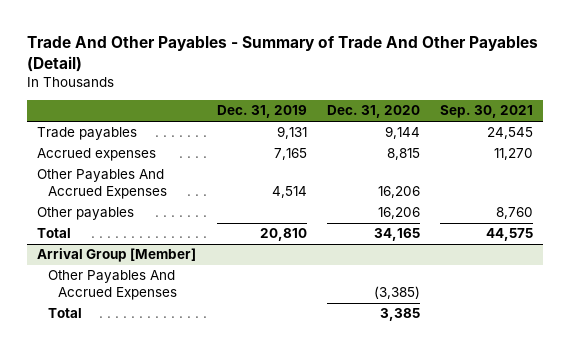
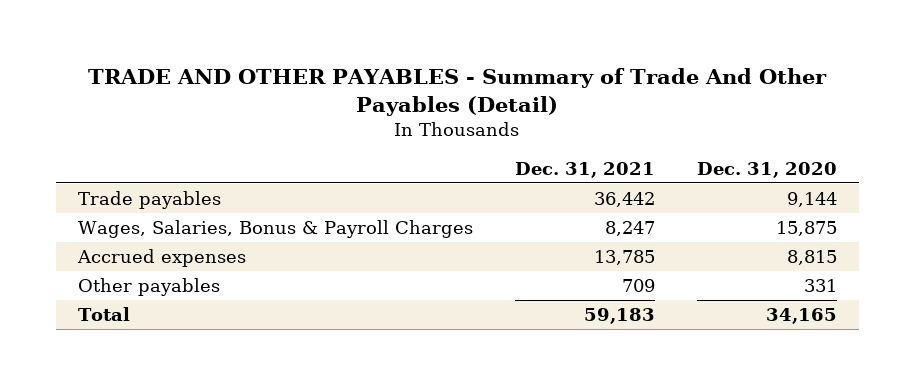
- Trade And Other Payables - Summary of Trade And Other Payables (Detail)
+ TRADE AND OTHER PAYABLES - Summary of Trade And Other Payables (Detail)
- | Dec. 31, 2019 | Dec. 31, 2020 | Sep. 30, 2021
+ | Dec. 31, 2021 | Dec. 31, 2020
+ Wages, Salaries, Bonus & Payroll Charges | 8,247 | 15,875
- Other Payables And Accrued Expenses | 4,514 | 16,206 |
- Other payables | | 16,206 | 8,760
+ Other payables | 709 | 331
- Arrival Group [Member]
- Other Payables And Accrued Expenses | | (3,385) |
- Total | | 3,385 |

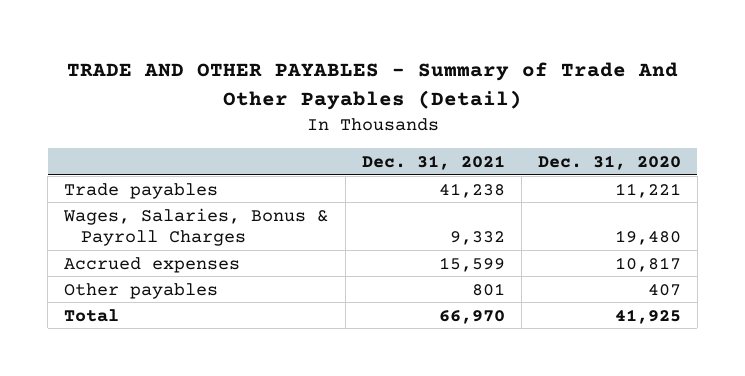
- Trade payables | 36,442 | 9,144
- Wages, Salaries, Bonus & Payroll Charges | 8,247 | 15,875
- Accrued expenses | 13,785 | 8,815
- Other payables | 709 | 331
- Total | 59,183 | 34,165
+ Trade payables | 41,238 | 11,221
+ Wages, Salaries, Bonus & Payroll Charges | 9,332 | 19,480
+ Accrued expenses | 15,599 | 10,817
+ Other payables | 801 | 407
+ Total | 66,970 | 41,925

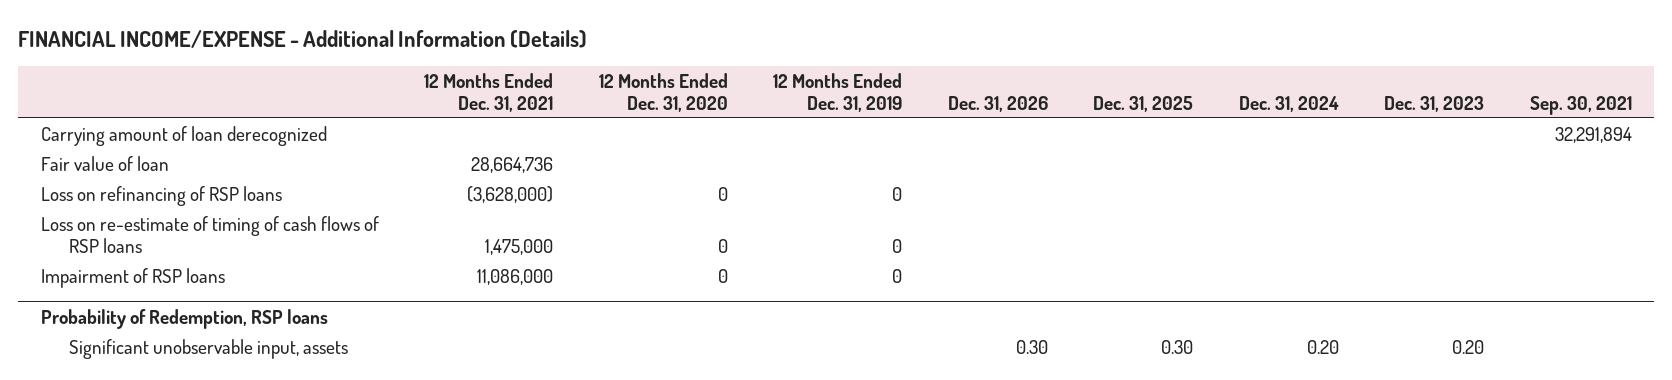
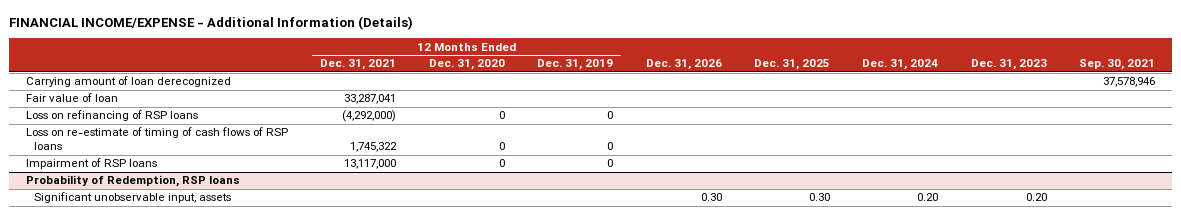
- Carrying amount of loan derecognized | | | | | | | | 32,291,894
- Fair value of loan | 28,664,736 | | | | | | |
- Loss on refinancing of RSP loans | (3,628,000) | 0 | 0 | | | | |
- Loss on re-estimate of timing of cash flows of RSP loans | 1,475,000 | 0 | 0 | | | | |
- Impairment of RSP loans | 11,086,000 | 0 | 0 | | | | |
+ Carrying amount of loan derecognized | | | | | | | | 37,578,946
+ Fair value of loan | 33,287,041 | | | | | | |
+ Loss on refinancing of RSP loans | (4,292,000) | 0 | 0 | | | | |
+ Loss on re-estimate of timing of cash flows of RSP loans | 1,745,322 | 0 | 0 | | | | |
+ Impairment of RSP loans | 13,117,000 | 0 | 0 | | | | |

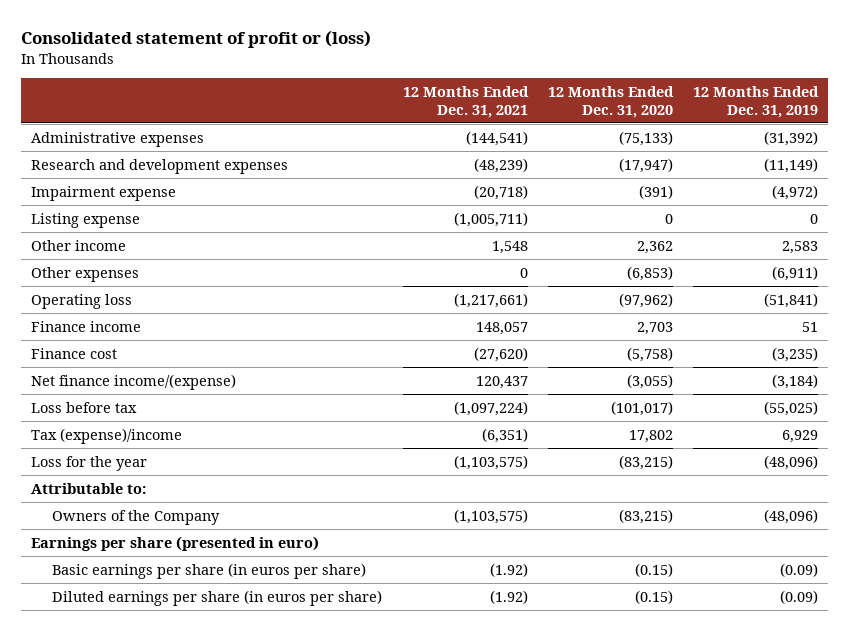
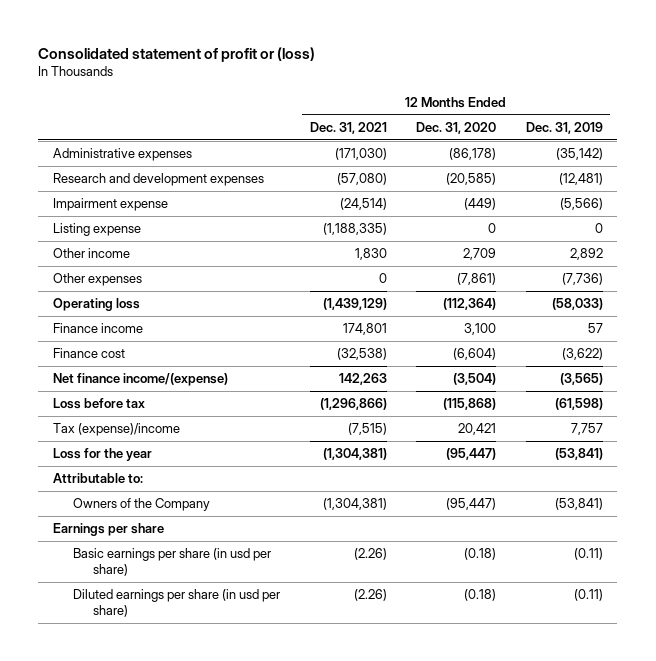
- Administrative expenses | (144,541) | (75,133) | (31,392)
- Research and development expenses | (48,239) | (17,947) | (11,149)
- Impairment expense | (20,718) | (391) | (4,972)
- Listing expense | (1,005,711) | 0 | 0
- Other income | 1,548 | 2,362 | 2,583
- Other expenses | 0 | (6,853) | (6,911)
- Operating loss | (1,217,661) | (97,962) | (51,841)
- Finance income | 148,057 | 2,703 | 51
- Finance cost | (27,620) | (5,758) | (3,235)
- Net finance income/(expense) | 120,437 | (3,055) | (3,184)
- Loss before tax | (1,097,224) | (101,017) | (55,025)
- Tax (expense)/income | (6,351) | 17,802 | 6,929
- Loss for the year | (1,103,575) | (83,215) | (48,096)
+ Administrative expenses | (171,030) | (86,178) | (35,142)
+ Research and development expenses | (57,080) | (20,585) | (12,481)
+ Impairment expense | (24,514) | (449) | (5,566)
+ Listing expense | (1,188,335) | 0 | 0
+ Other income | 1,830 | 2,709 | 2,892
+ Other expenses | 0 | (7,861) | (7,736)
+ Operating loss | (1,439,129) | (112,364) | (58,033)
+ Finance income | 174,801 | 3,100 | 57
+ Finance cost | (32,538) | (6,604) | (3,622)
+ Net finance income/(expense) | 142,263 | (3,504) | (3,565)
+ Loss before tax | (1,296,866) | (115,868) | (61,598)
+ Tax (expense)/income | (7,515) | 20,421 | 7,757
+ Loss for the year | (1,304,381) | (95,447) | (53,841)
- Owners of the Company | (1,103,575) | (83,215) | (48,096)
- Earnings per share (presented in euro)
- Basic earnings per share (in euros per share) | (1.92) | (0.15) | (0.09)
- Diluted earnings per share (in euros per share) | (1.92) | (0.15) | (0.09)
+ Owners of the Company | (1,304,381) | (95,447) | (53,841)
+ Earnings per share
+ Basic earnings per share (in usd per share) | (2.26) | (0.18) | (0.11)
+ Diluted earnings per share (in usd per share) | (2.26) | (0.18) | (0.11)

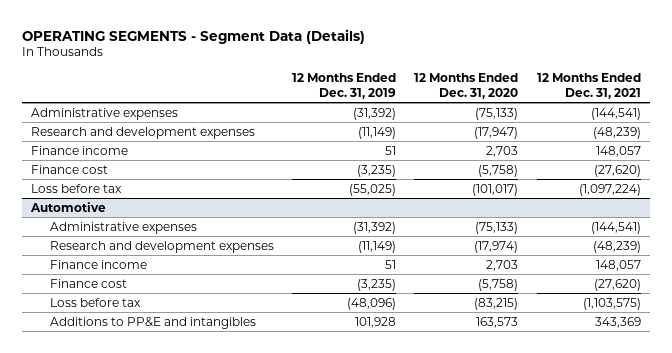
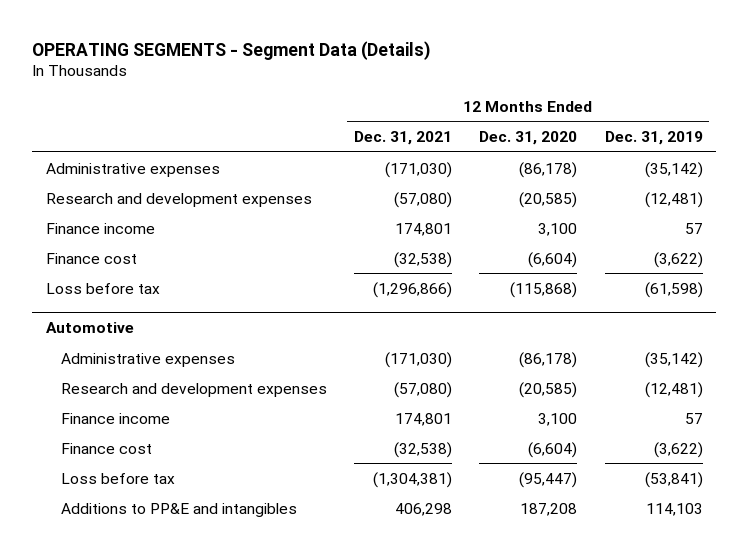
- | 12 Months Ended Dec. 31, 2019 | 12 Months Ended Dec. 31, 2020 | 12 Months Ended Dec. 31, 2021
+ | 12 Months Ended Dec. 31, 2021 | 12 Months Ended Dec. 31, 2020 | 12 Months Ended Dec. 31, 2019
- Administrative expenses | (31,392) | (75,133) | (144,541)
- Research and development expenses | (11,149) | (17,947) | (48,239)
- Finance income | 51 | 2,703 | 148,057
- Finance cost | (3,235) | (5,758) | (27,620)
- Loss before tax | (55,025) | (101,017) | (1,097,224)
+ Administrative expenses | (171,030) | (86,178) | (35,142)
+ Research and development expenses | (57,080) | (20,585) | (12,481)
+ Finance income | 174,801 | 3,100 | 57
+ Finance cost | (32,538) | (6,604) | (3,622)
+ Loss before tax | (1,296,866) | (115,868) | (61,598)
@ Automotive
- Administrative expenses | (31,392) | (75,133) | (144,541)
- Research and development expenses | (11,149) | (17,974) | (48,239)
- Finance income | 51 | 2,703 | 148,057
- Finance cost | (3,235) | (5,758) | (27,620)
- Loss before tax | (48,096) | (83,215) | (1,103,575)
- Additions to PP&E and intangibles | 101,928 | 163,573 | 343,369
+ Administrative expenses | (171,030) | (86,178) | (35,142)
+ Research and development expenses | (57,080) | (20,585) | (12,481)
+ Finance income | 174,801 | 3,100 | 57
+ Finance cost | (32,538) | (6,604) | (3,622)
+ Loss before tax | (1,304,381) | (95,447) | (53,841)
+ Additions to PP&E and intangibles | 406,298 | 187,208 | 114,103

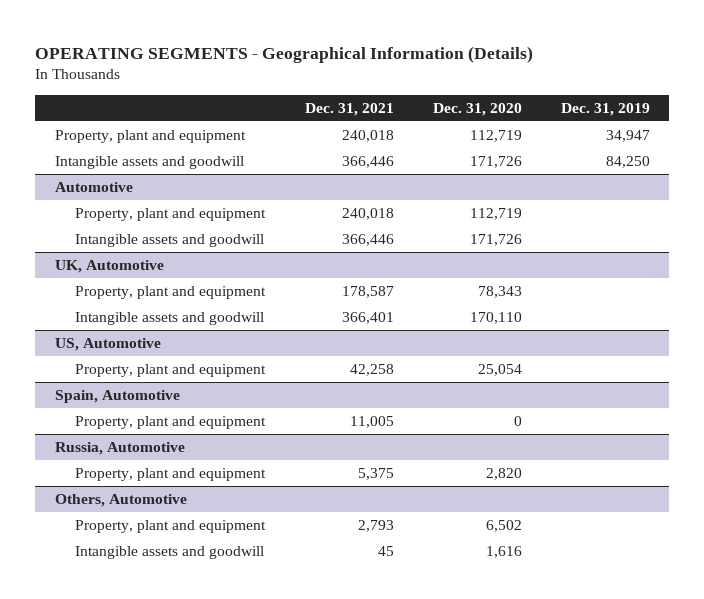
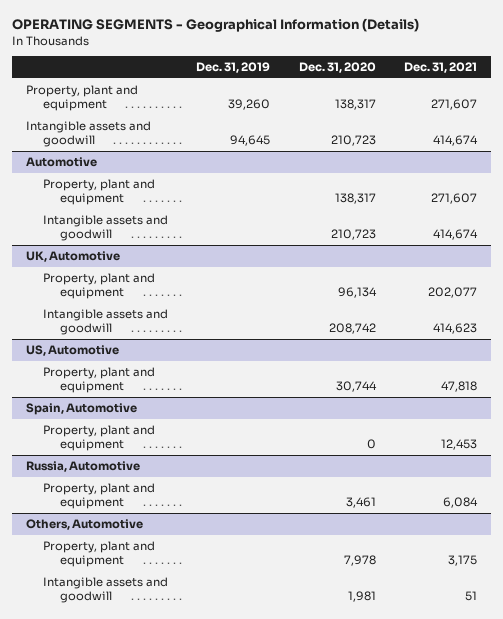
- | Dec. 31, 2021 | Dec. 31, 2020 | Dec. 31, 2019
+ | Dec. 31, 2019 | Dec. 31, 2020 | Dec. 31, 2021
- Property, plant and equipment | 240,018 | 112,719 | 34,947
- Intangible assets and goodwill | 366,446 | 171,726 | 84,250
+ Property, plant and equipment | 39,260 | 138,317 | 271,607
+ Intangible assets and goodwill | 94,645 | 210,723 | 414,674
@ Automotive
- Property, plant and equipment | 240,018 | 112,719 |
- Intangible assets and goodwill | 366,446 | 171,726 |
+ Property, plant and equipment | | 138,317 | 271,607
+ Intangible assets and goodwill | | 210,723 | 414,674
@ UK, Automotive
- Property, plant and equipment | 178,587 | 78,343 |
- Intangible assets and goodwill | 366,401 | 170,110 |
+ Property, plant and equipment | | 96,134 | 202,077
+ Intangible assets and goodwill | | 208,742 | 414,623
@ US, Automotive
- Property, plant and equipment | 42,258 | 25,054 |
+ Property, plant and equipment | | 30,744 | 47,818
@ Spain, Automotive
- Property, plant and equipment | 11,005 | 0 |
+ Property, plant and equipment | | 0 | 12,453
@ Russia, Automotive
- Property, plant and equipment | 5,375 | 2,820 |
+ Property, plant and equipment | | 3,461 | 6,084
@ Others, Automotive
- Property, plant and equipment | 2,793 | 6,502 |
- Intangible assets and goodwill | 45 | 1,616 |
+ Property, plant and equipment | | 7,978 | 3,175
+ Intangible assets and goodwill | | 1,981 | 51

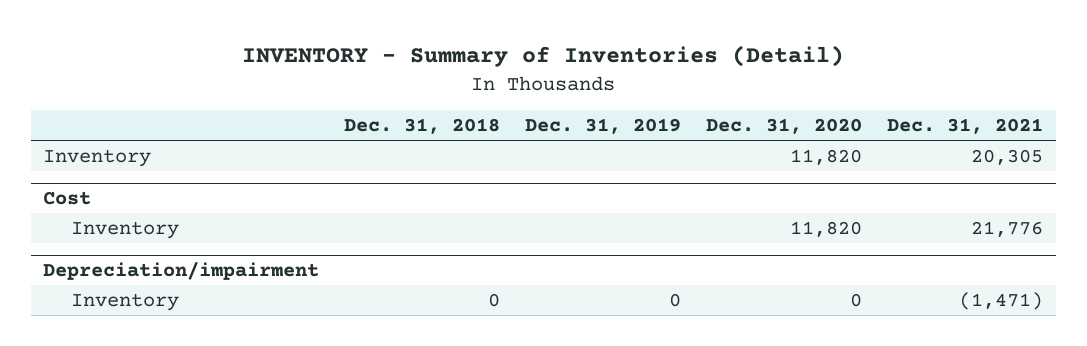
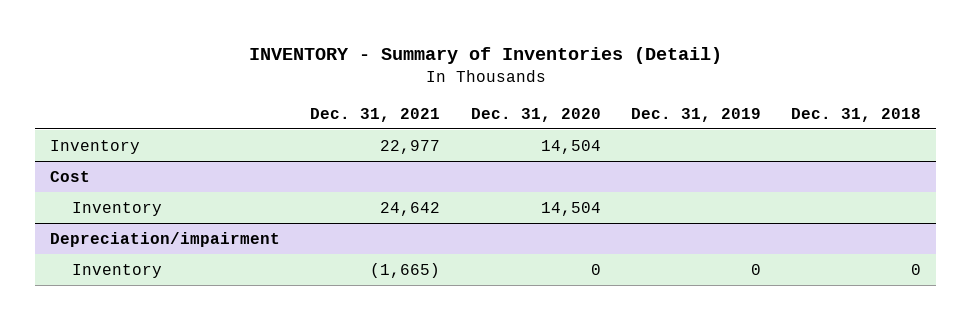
- | Dec. 31, 2018 | Dec. 31, 2019 | Dec. 31, 2020 | Dec. 31, 2021
+ | Dec. 31, 2021 | Dec. 31, 2020 | Dec. 31, 2019 | Dec. 31, 2018
- Inventory | | | 11,820 | 20,305
+ Inventory | 22,977 | 14,504 | |
@ Cost
- Inventory | | | 11,820 | 21,776
+ Inventory | 24,642 | 14,504 | |
@ Depreciation/impairment
- Inventory | 0 | 0 | 0 | (1,471)
+ Inventory | (1,665) | 0 | 0 | 0

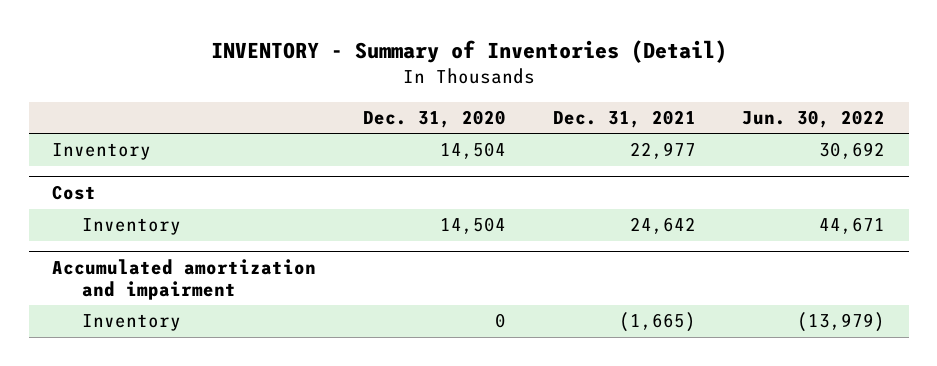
- | Dec. 31, 2021 | Dec. 31, 2020 | Dec. 31, 2019 | Dec. 31, 2018
+ | Dec. 31, 2020 | Dec. 31, 2021 | Jun. 30, 2022
- Depreciation/impairment
+ Accumulated amortization and impairment

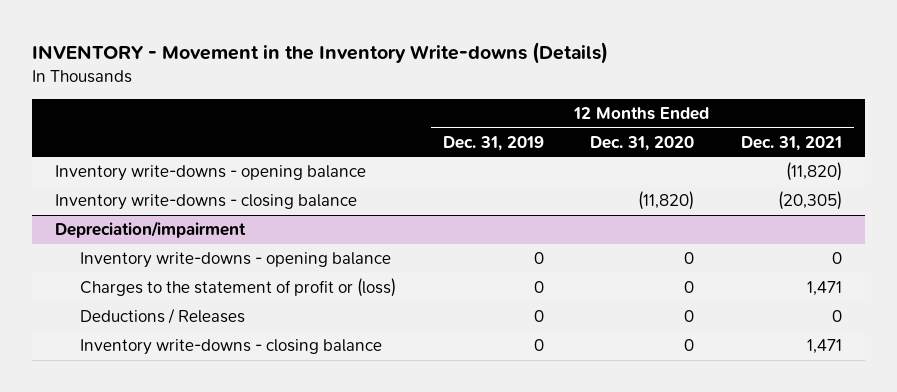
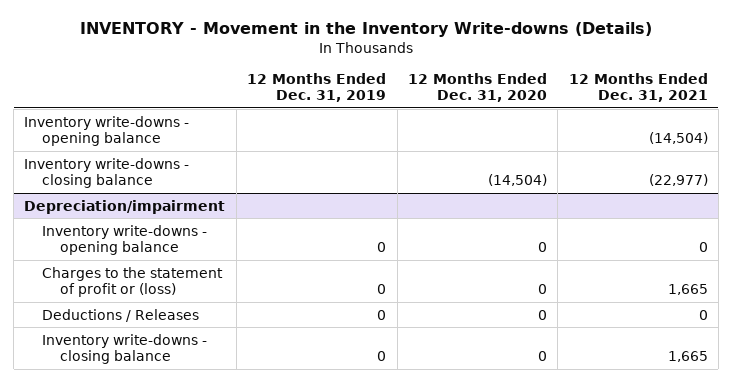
- Inventory write-downs - opening balance | | | (11,820)
- Inventory write-downs - closing balance | | (11,820) | (20,305)
+ Inventory write-downs - opening balance | | | (14,504)
+ Inventory write-downs - closing balance | | (14,504) | (22,977)
@ Depreciation/impairment
- Charges to the statement of profit or (loss) | 0 | 0 | 1,471
+ Charges to the statement of profit or (loss) | 0 | 0 | 1,665
- Inventory write-downs - closing balance | 0 | 0 | 1,471
+ Inventory write-downs - closing balance | 0 | 0 | 1,665

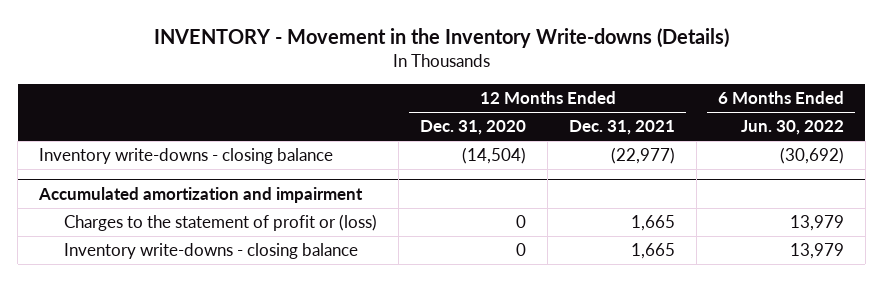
- | 12 Months Ended Dec. 31, 2019 | 12 Months Ended Dec. 31, 2020 | 12 Months Ended Dec. 31, 2021
+ | 12 Months Ended Dec. 31, 2020 | 12 Months Ended Dec. 31, 2021 | 6 Months Ended Jun. 30, 2022
- Inventory write-downs - opening balance | | | (14,504)
- Depreciation/impairment
- Inventory write-downs - opening balance | 0 | 0 | 0
+ Accumulated amortization and impairment
- Deductions / Releases | 0 | 0 | 0

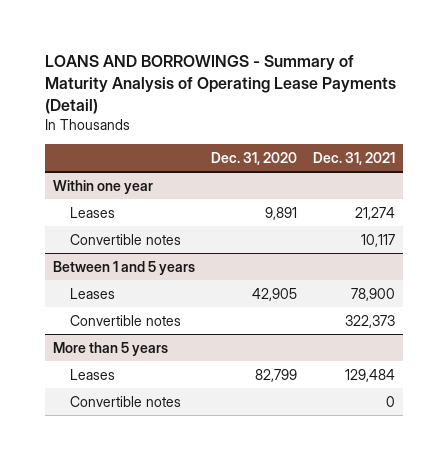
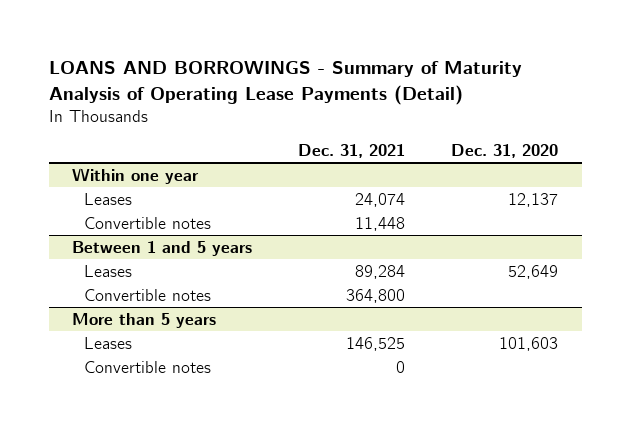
- | Dec. 31, 2020 | Dec. 31, 2021
+ | Dec. 31, 2021 | Dec. 31, 2020
@ Within one year
- Leases | 9,891 | 21,274
- Convertible notes | | 10,117
+ Leases | 24,074 | 12,137
+ Convertible notes | 11,448 |
@ Between 1 and 5 years
- Leases | 42,905 | 78,900
- Convertible notes | | 322,373
+ Leases | 89,284 | 52,649
+ Convertible notes | 364,800 |
@ More than 5 years
- Leases | 82,799 | 129,484
+ Leases | 146,525 | 101,603

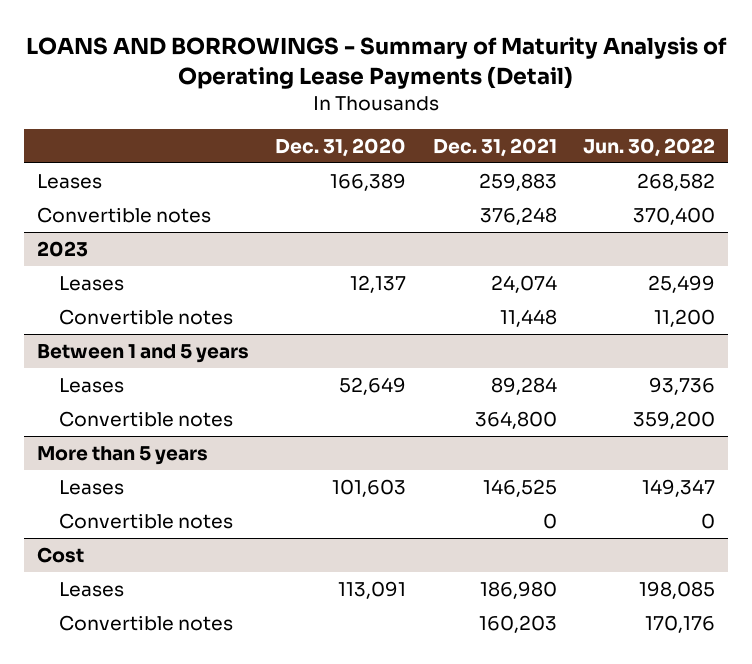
- | Dec. 31, 2021 | Dec. 31, 2020
+ | Dec. 31, 2020 | Dec. 31, 2021 | Jun. 30, 2022
- Within one year
+ Leases | 166,389 | 259,883 | 268,582
+ Convertible notes | | 376,248 | 370,400
+ 2023
+ Cost
+ Leases | 113,091 | 186,980 | 198,085
+ Convertible notes | | 160,203 | 170,176

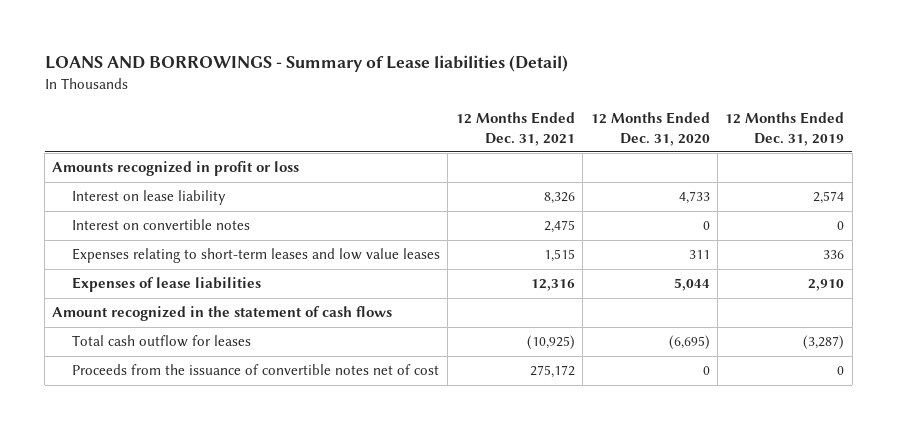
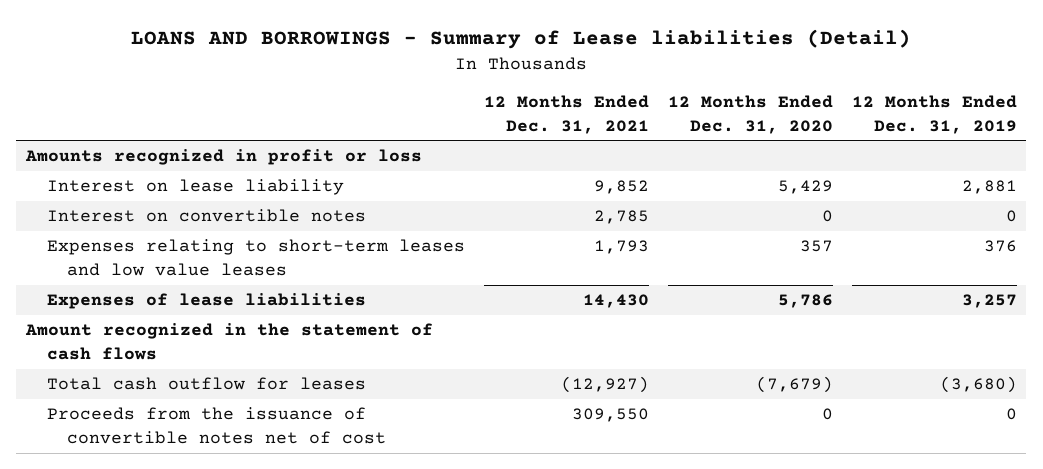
- Interest on lease liability | 8,326 | 4,733 | 2,574
- Interest on convertible notes | 2,475 | 0 | 0
- Expenses relating to short-term leases and low value leases | 1,515 | 311 | 336
- Expenses of lease liabilities | 12,316 | 5,044 | 2,910
+ Interest on lease liability | 9,852 | 5,429 | 2,881
+ Interest on convertible notes | 2,785 | 0 | 0
+ Expenses relating to short-term leases and low value leases | 1,793 | 357 | 376
+ Expenses of lease liabilities | 14,430 | 5,786 | 3,257
- Total cash outflow for leases | (10,925) | (6,695) | (3,287)
- Proceeds from the issuance of convertible notes net of cost | 275,172 | 0 | 0
+ Total cash outflow for leases | (12,927) | (7,679) | (3,680)
+ Proceeds from the issuance of convertible notes net of cost | 309,550 | 0 | 0

